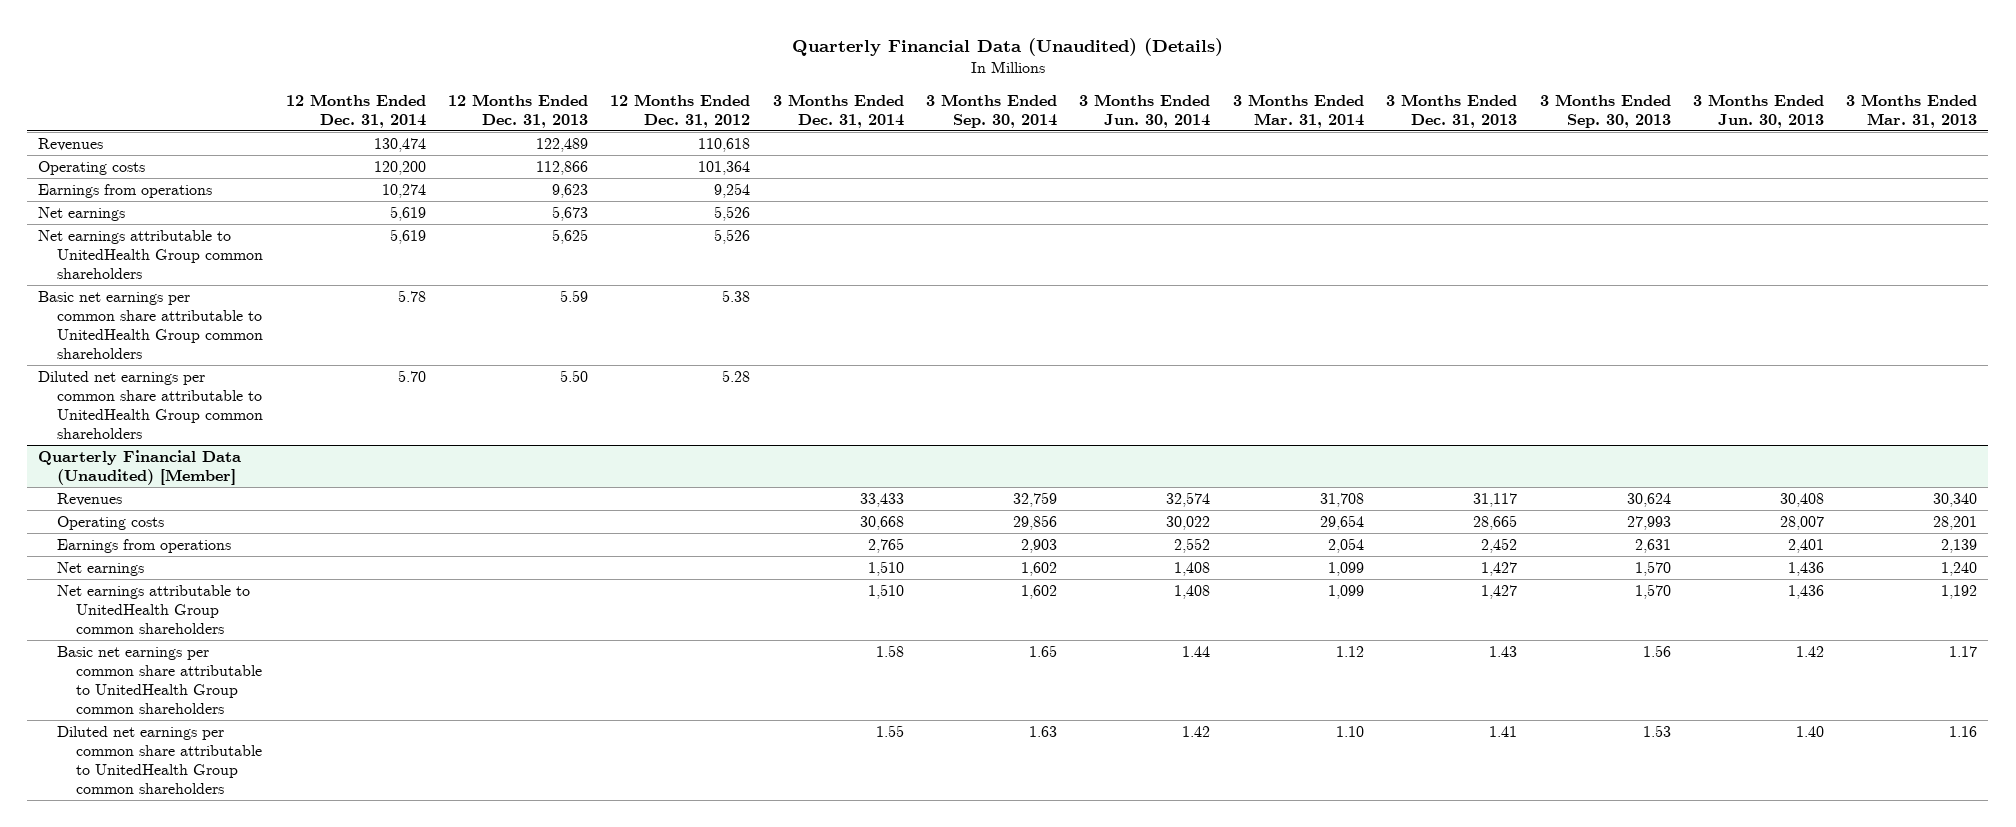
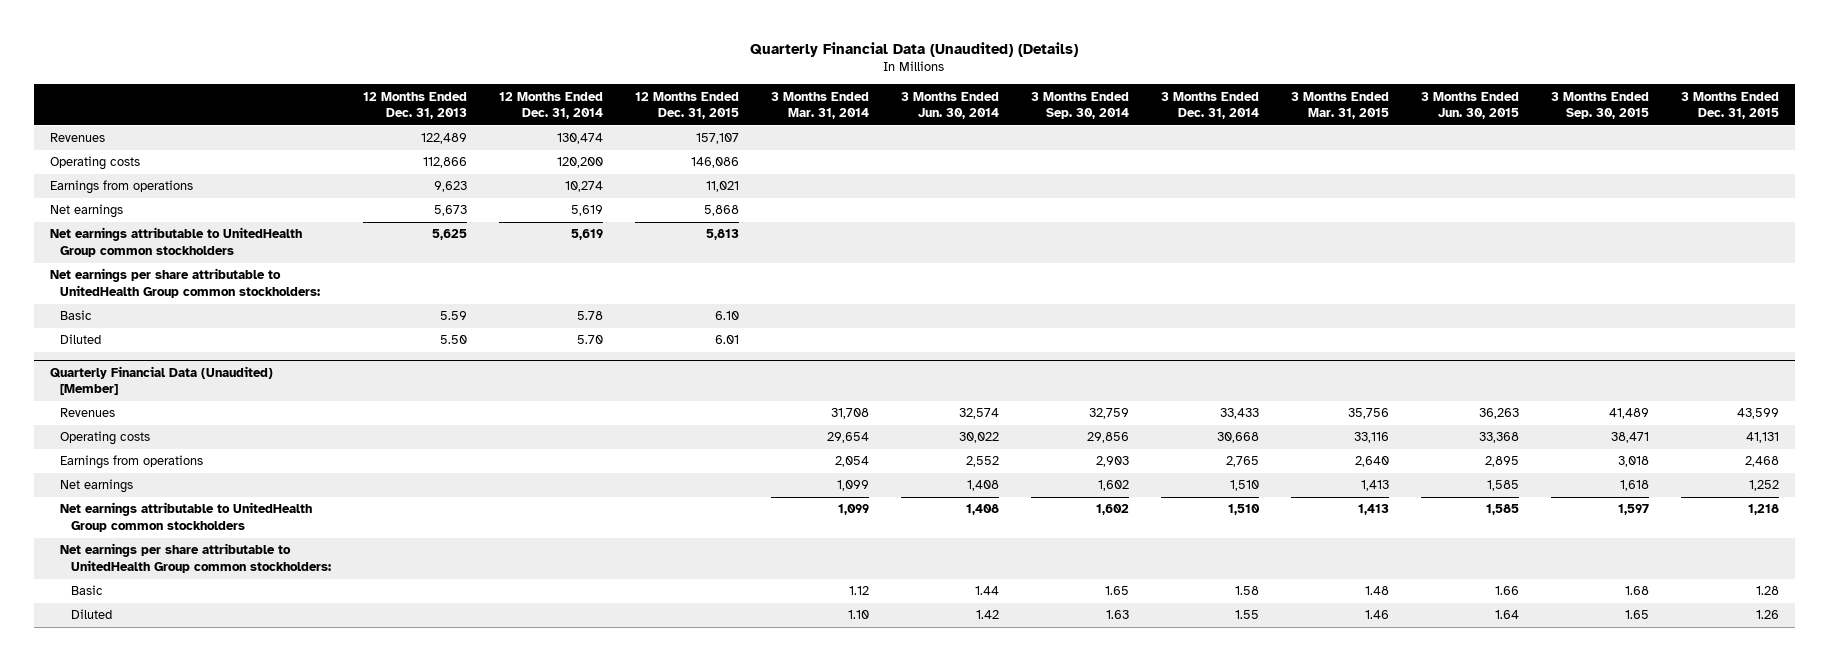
- | 12 Months Ended Dec. 31, 2014 | 12 Months Ended Dec. 31, 2013 | 12 Months Ended Dec. 31, 2012 | 3 Months Ended Dec. 31, 2014 | 3 Months Ended Sep. 30, 2014 | 3 Months Ended Jun. 30, 2014 | 3 Months Ended Mar. 31, 2014 | 3 Months Ended Dec. 31, 2013 | 3 Months Ended Sep. 30, 2013 | 3 Months Ended Jun. 30, 2013 | 3 Months Ended Mar. 31, 2013
+ | 12 Months Ended Dec. 31, 2013 | 12 Months Ended Dec. 31, 2014 | 12 Months Ended Dec. 31, 2015 | 3 Months Ended Mar. 31, 2014 | 3 Months Ended Jun. 30, 2014 | 3 Months Ended Sep. 30, 2014 | 3 Months Ended Dec. 31, 2014 | 3 Months Ended Mar. 31, 2015 | 3 Months Ended Jun. 30, 2015 | 3 Months Ended Sep. 30, 2015 | 3 Months Ended Dec. 31, 2015
- Net earnings attributable to UnitedHealth Group common shareholders | 5,619 | 5,625 | 5,526 | | | | | | | |
- Basic net earnings per common share attributable to UnitedHealth Group common shareholders | 5.78 | 5.59 | 5.38 | | | | | | | |
- Diluted net earnings per common share attributable to UnitedHealth Group common shareholders | 5.70 | 5.50 | 5.28 | | | | | | | |
+ Net earnings attributable to UnitedHealth Group common stockholders | 5,625 | 5,619 | 5,813 | | | | | | | |
+ Net earnings per share attributable to UnitedHealth Group common stockholders:
+ Basic | 5.59 | 5.78 | 6.10 | | | | | | | |
+ Diluted | 5.50 | 5.70 | 6.01 | | | | | | | |
@ Quarterly Financial Data (Unaudited) [Member]
- Net earnings attributable to UnitedHealth Group common shareholders | | | | 1,510 | 1,602 | 1,408 | 1,099 | 1,427 | 1,570 | 1,436 | 1,192
- Basic net earnings per common share attributable to UnitedHealth Group common shareholders | | | | 1.58 | 1.65 | 1.44 | 1.12 | 1.43 | 1.56 | 1.42 | 1.17
- Diluted net earnings per common share attributable to UnitedHealth Group common shareholders | | | | 1.55 | 1.63 | 1.42 | 1.10 | 1.41 | 1.53 | 1.40 | 1.16
+ Net earnings attributable to UnitedHealth Group common stockholders | | | | 1,099 | 1,408 | 1,602 | 1,510 | 1,413 | 1,585 | 1,597 | 1,218
+ Net earnings per share attributable to UnitedHealth Group common stockholders:
+ Basic | | | | 1.12 | 1.44 | 1.65 | 1.58 | 1.48 | 1.66 | 1.68 | 1.28
+ Diluted | | | | 1.10 | 1.42 | 1.63 | 1.55 | 1.46 | 1.64 | 1.65 | 1.26

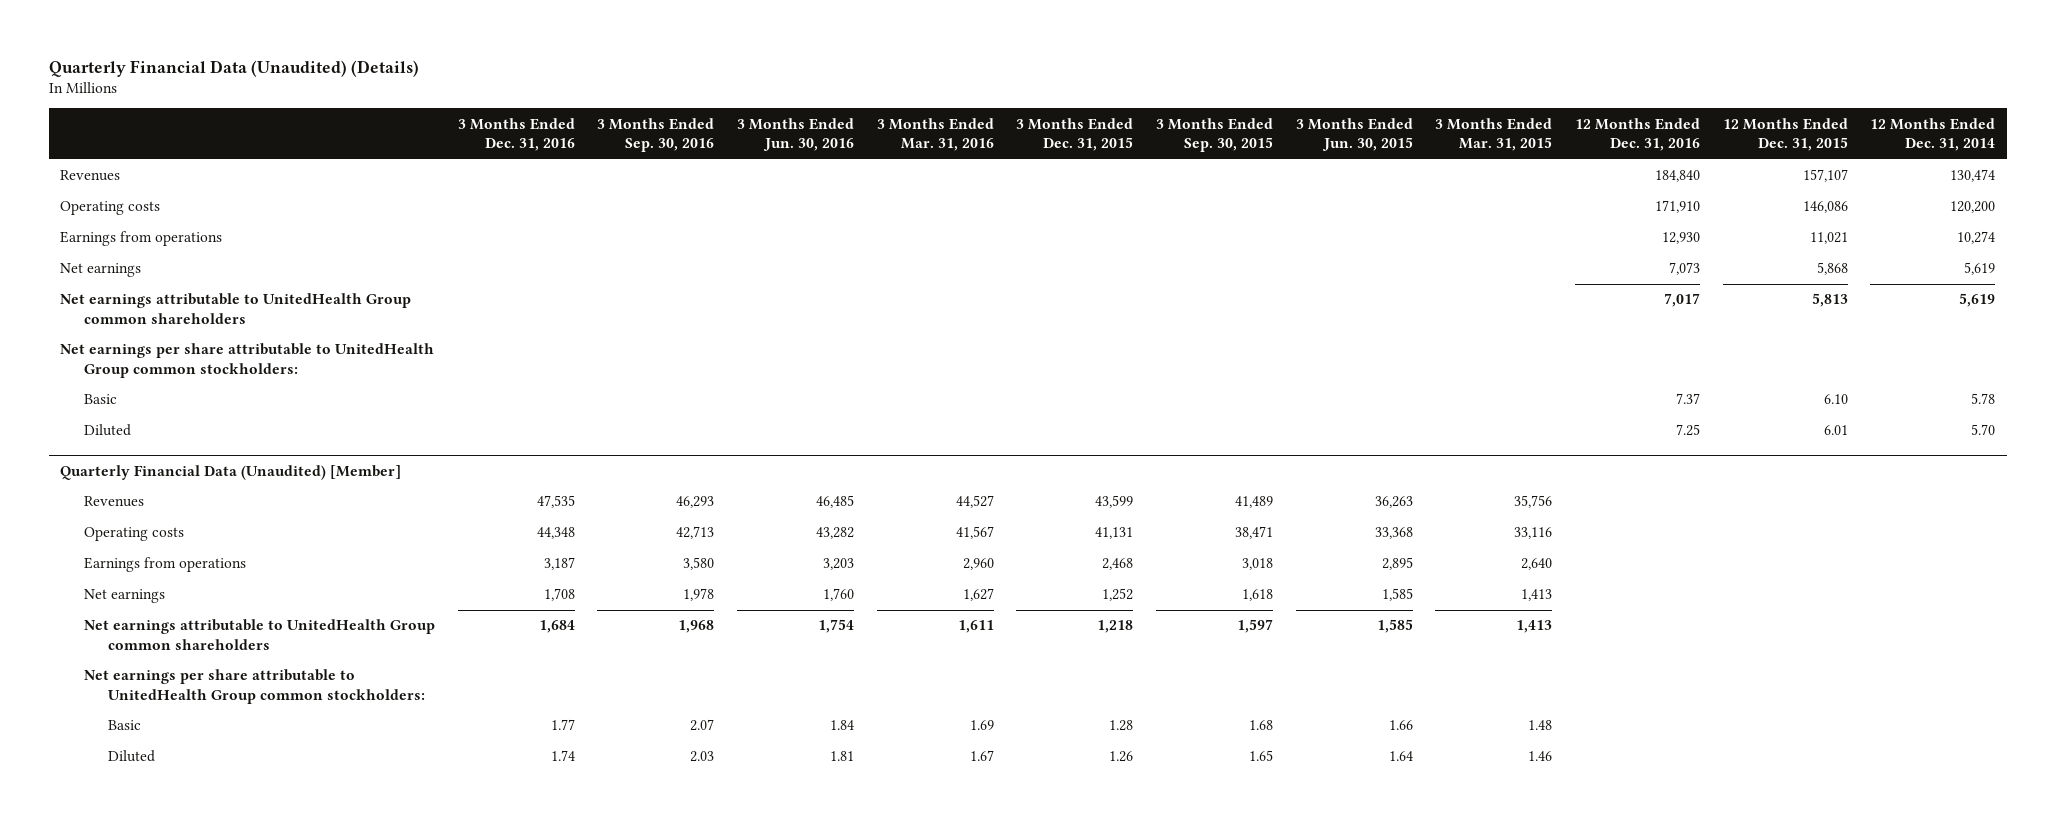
- | 12 Months Ended Dec. 31, 2013 | 12 Months Ended Dec. 31, 2014 | 12 Months Ended Dec. 31, 2015 | 3 Months Ended Mar. 31, 2014 | 3 Months Ended Jun. 30, 2014 | 3 Months Ended Sep. 30, 2014 | 3 Months Ended Dec. 31, 2014 | 3 Months Ended Mar. 31, 2015 | 3 Months Ended Jun. 30, 2015 | 3 Months Ended Sep. 30, 2015 | 3 Months Ended Dec. 31, 2015
+ | 3 Months Ended Dec. 31, 2016 | 3 Months Ended Sep. 30, 2016 | 3 Months Ended Jun. 30, 2016 | 3 Months Ended Mar. 31, 2016 | 3 Months Ended Dec. 31, 2015 | 3 Months Ended Sep. 30, 2015 | 3 Months Ended Jun. 30, 2015 | 3 Months Ended Mar. 31, 2015 | 12 Months Ended Dec. 31, 2016 | 12 Months Ended Dec. 31, 2015 | 12 Months Ended Dec. 31, 2014
- Net earnings attributable to UnitedHealth Group common stockholders | 5,625 | 5,619 | 5,813 | | | | | | | |
+ Net earnings attributable to UnitedHealth Group common shareholders | | | | | | | | | 7,017 | 5,813 | 5,619
@ Quarterly Financial Data (Unaudited) [Member]
- Net earnings attributable to UnitedHealth Group common stockholders | | | | 1,099 | 1,408 | 1,602 | 1,510 | 1,413 | 1,585 | 1,597 | 1,218
+ Net earnings attributable to UnitedHealth Group common shareholders | 1,684 | 1,968 | 1,754 | 1,611 | 1,218 | 1,597 | 1,585 | 1,413 | | |

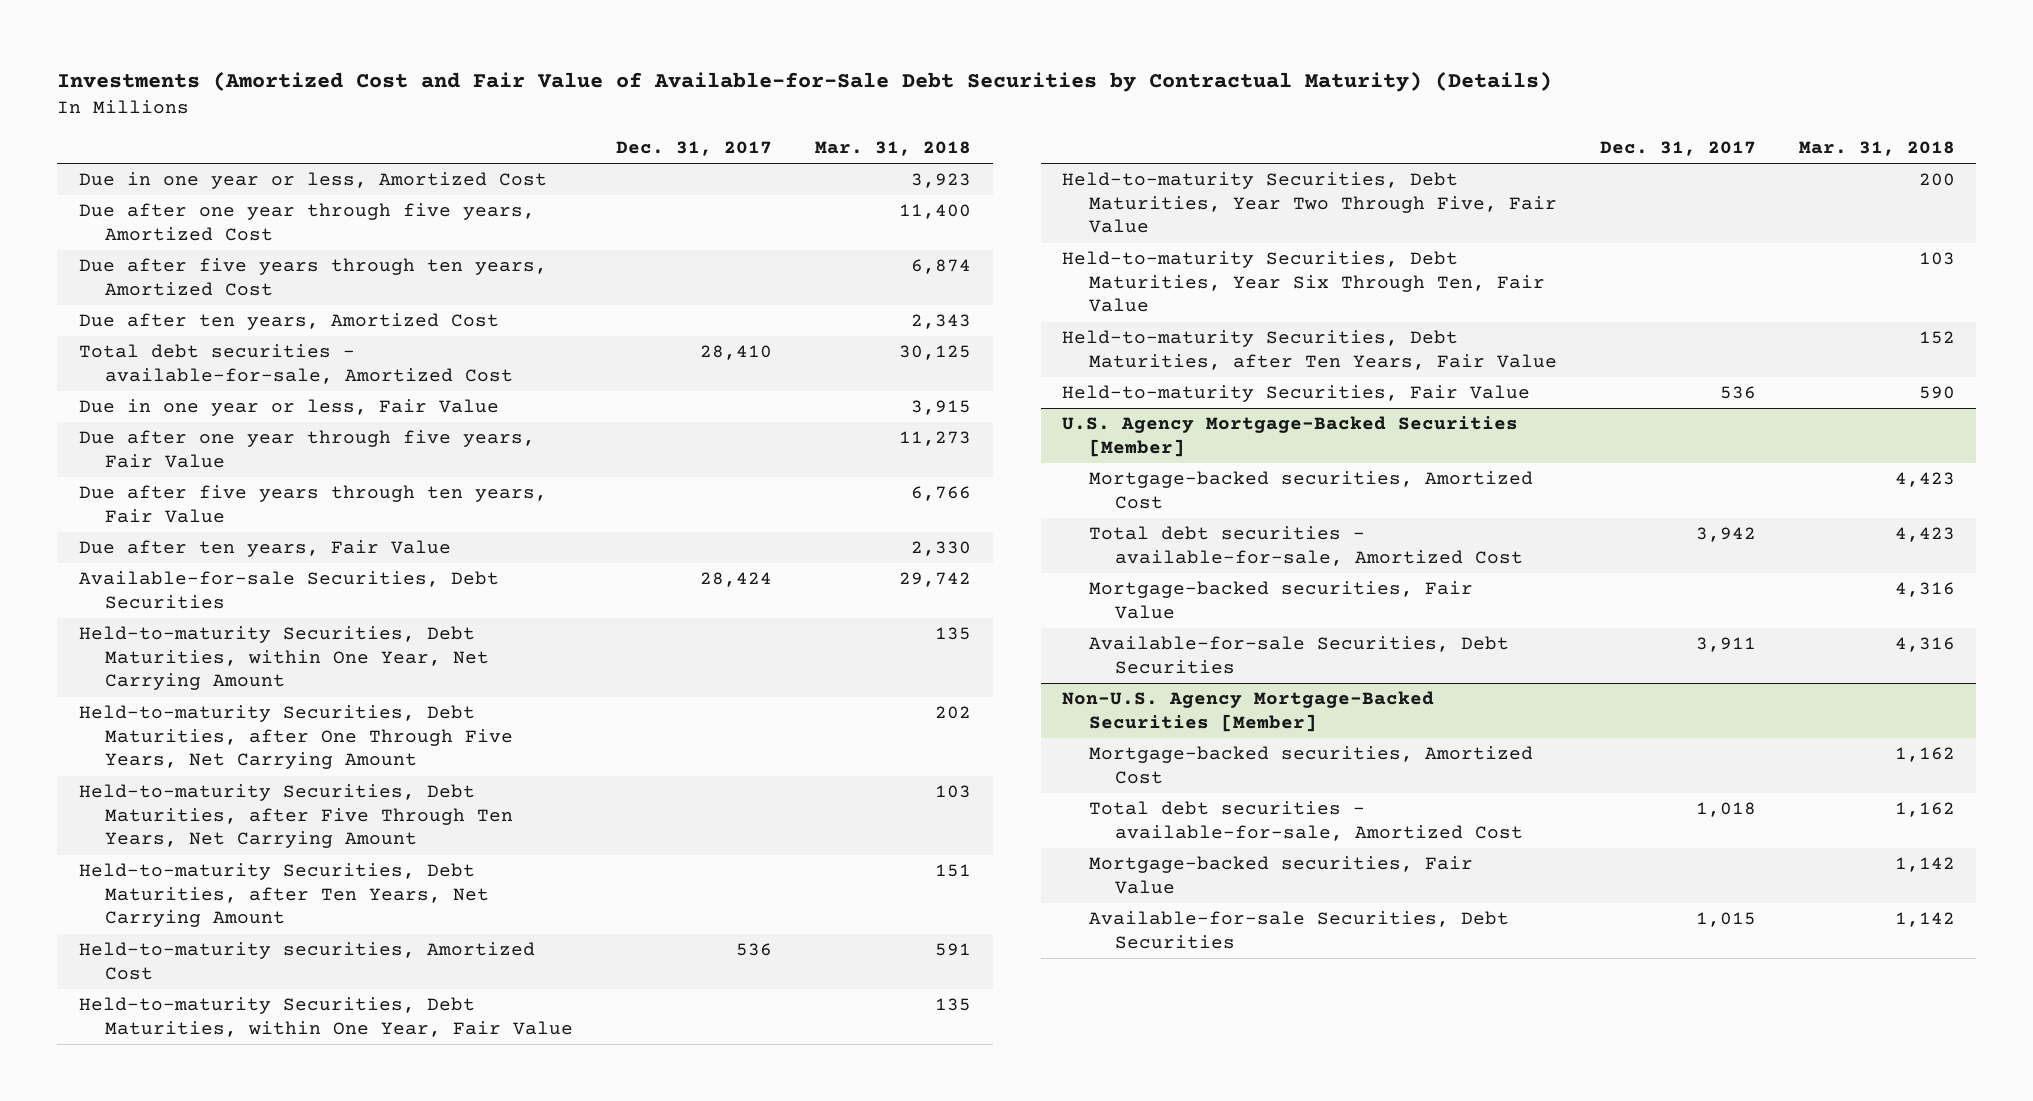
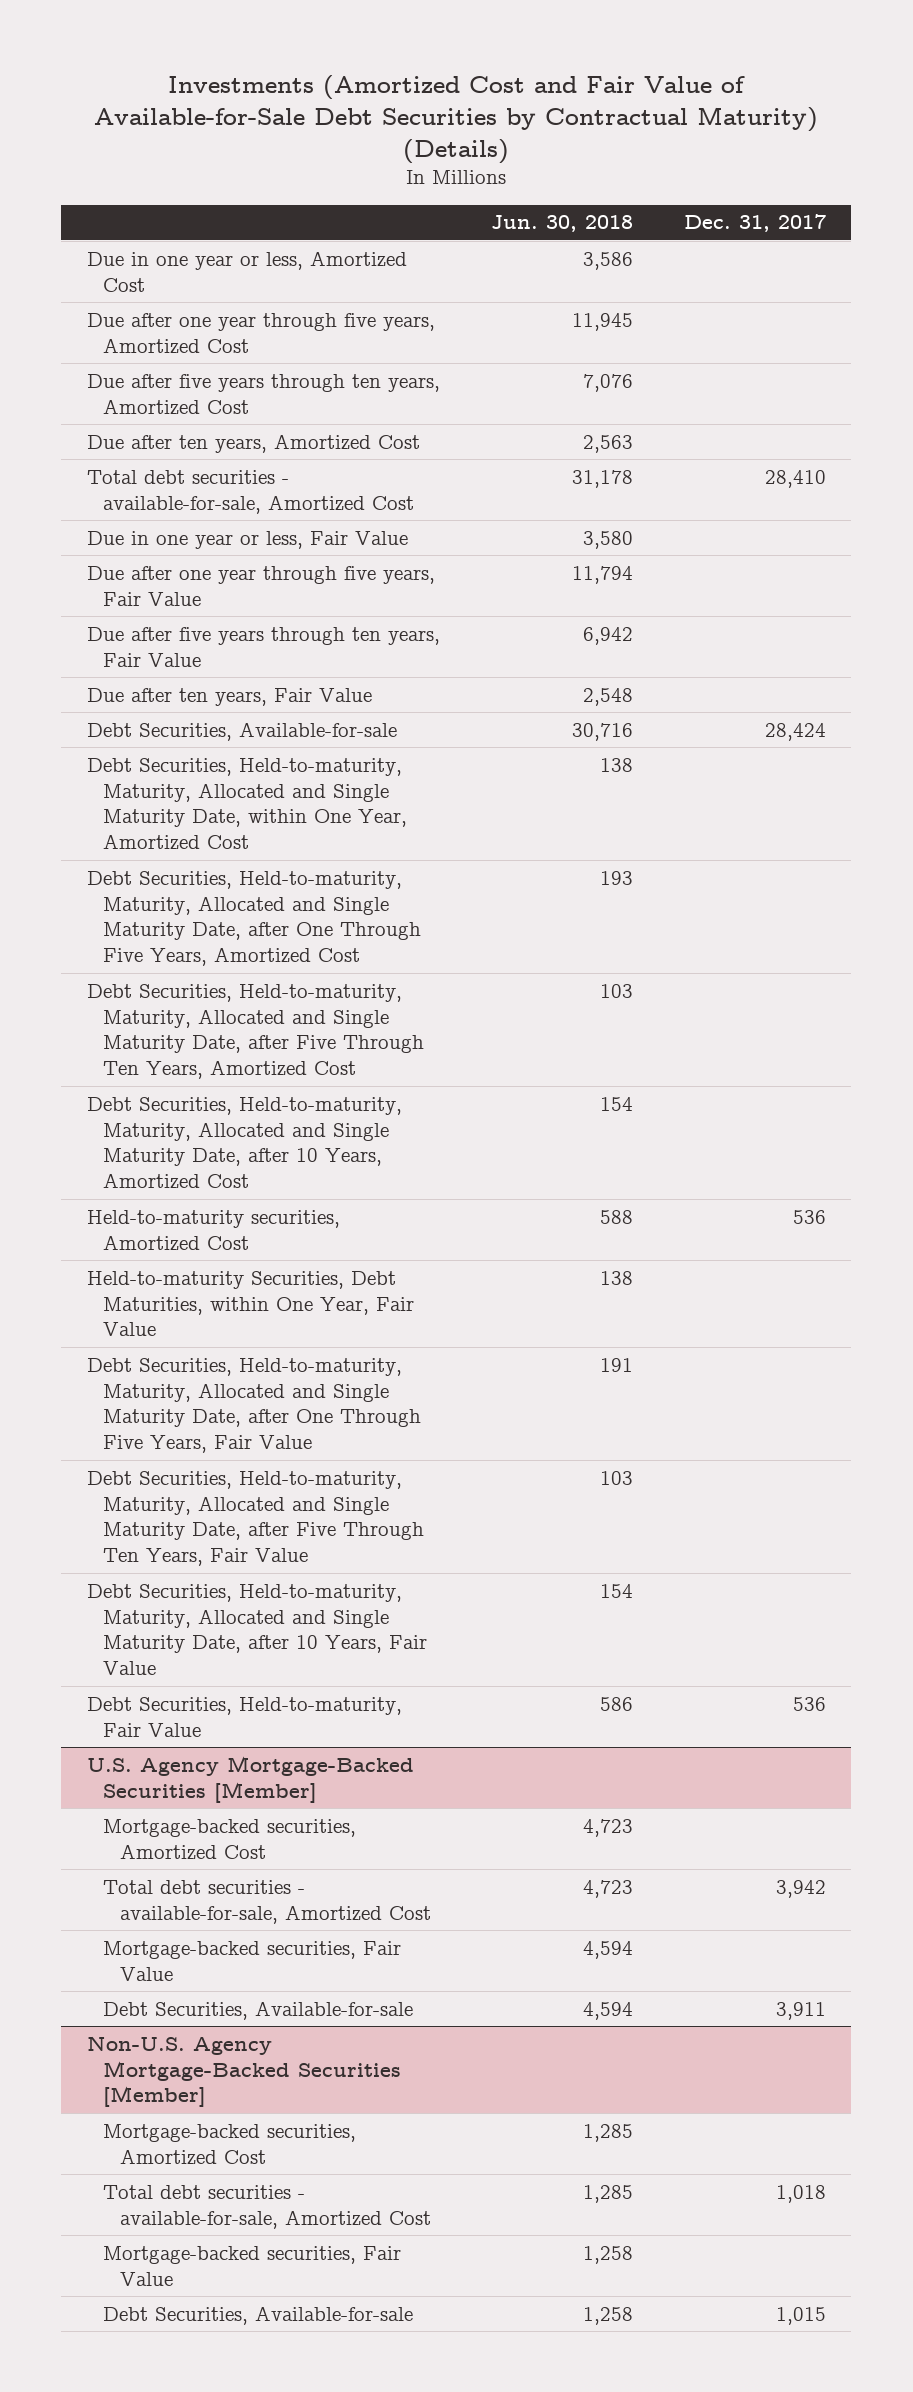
- | Dec. 31, 2017 | Mar. 31, 2018
+ | Jun. 30, 2018 | Dec. 31, 2017
- Available-for-sale Securities, Debt Securities | 28,424 | 29,742
- Held-to-maturity Securities, Debt Maturities, within One Year, Net Carrying Amount | | 135
- Held-to-maturity Securities, Debt Maturities, after One Through Five Years, Net Carrying Amount | | 202
- Held-to-maturity Securities, Debt Maturities, after Five Through Ten Years, Net Carrying Amount | | 103
- Held-to-maturity Securities, Debt Maturities, after Ten Years, Net Carrying Amount | | 151
+ Debt Securities, Available-for-sale | 30,716 | 28,424
+ Debt Securities, Held-to-maturity, Maturity, Allocated and Single Maturity Date, within One Year, Amortized Cost | 138 |
+ Debt Securities, Held-to-maturity, Maturity, Allocated and Single Maturity Date, after One Through Five Years, Amortized Cost | 193 |
+ Debt Securities, Held-to-maturity, Maturity, Allocated and Single Maturity Date, after Five Through Ten Years, Amortized Cost | 103 |
+ Debt Securities, Held-to-maturity, Maturity, Allocated and Single Maturity Date, after 10 Years, Amortized Cost | 154 |
- Held-to-maturity Securities, Debt Maturities, Year Two Through Five, Fair Value | | 200
- Held-to-maturity Securities, Debt Maturities, Year Six Through Ten, Fair Value | | 103
- Held-to-maturity Securities, Debt Maturities, after Ten Years, Fair Value | | 152
- Held-to-maturity Securities, Fair Value | 536 | 590
+ Debt Securities, Held-to-maturity, Maturity, Allocated and Single Maturity Date, after One Through Five Years, Fair Value | 191 |
+ Debt Securities, Held-to-maturity, Maturity, Allocated and Single Maturity Date, after Five Through Ten Years, Fair Value | 103 |
+ Debt Securities, Held-to-maturity, Maturity, Allocated and Single Maturity Date, after 10 Years, Fair Value | 154 |
+ Debt Securities, Held-to-maturity, Fair Value | 586 | 536
@ U.S. Agency Mortgage-Backed Securities [Member]
- Available-for-sale Securities, Debt Securities | 3,911 | 4,316
+ Debt Securities, Available-for-sale | 4,594 | 3,911
@ Non-U.S. Agency Mortgage-Backed Securities [Member]
- Available-for-sale Securities, Debt Securities | 1,015 | 1,142
+ Debt Securities, Available-for-sale | 1,258 | 1,015

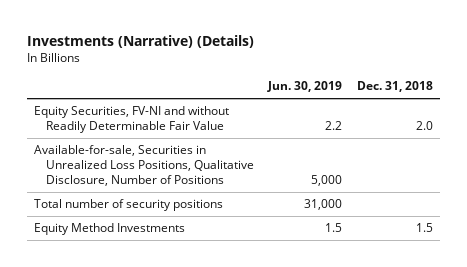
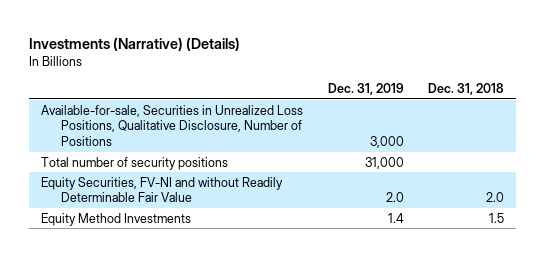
- | Jun. 30, 2019 | Dec. 31, 2018
+ | Dec. 31, 2019 | Dec. 31, 2018
moved down: Equity Securities, FV-NI and without Readily Determinable Fair Value | 2.0 | 2.0

